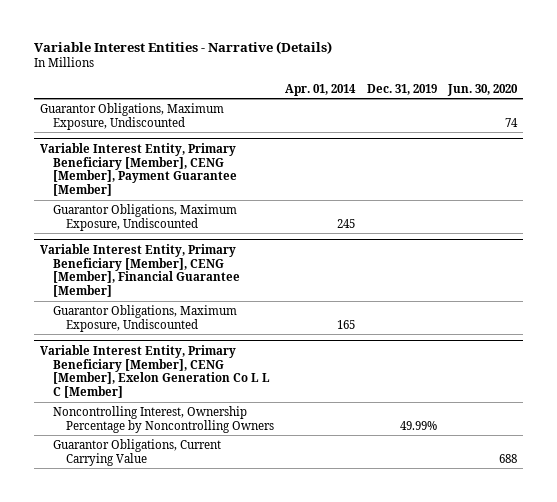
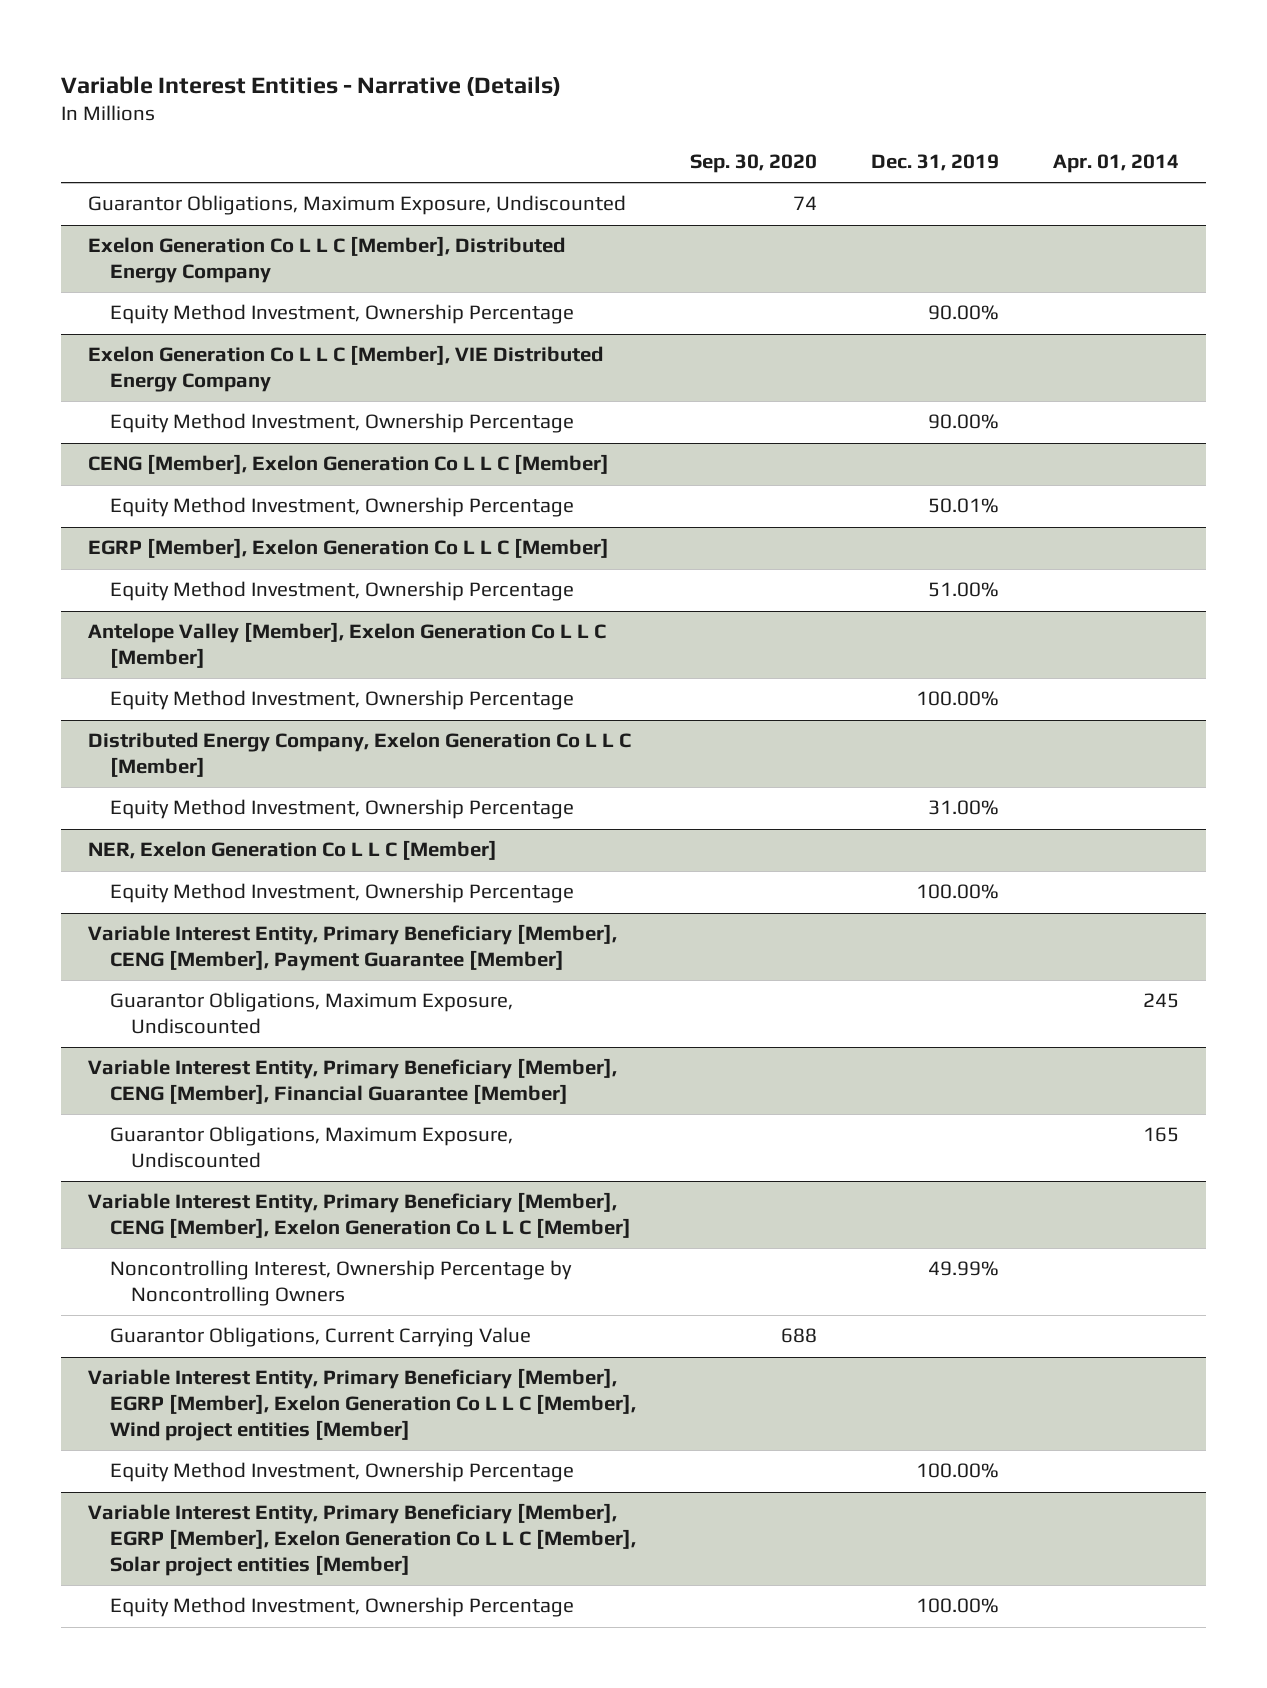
- | Apr. 01, 2014 | Dec. 31, 2019 | Jun. 30, 2020
+ | Sep. 30, 2020 | Dec. 31, 2019 | Apr. 01, 2014
+ Exelon Generation Co L L C [Member], Distributed Energy Company
+ Equity Method Investment, Ownership Percentage | | 90.00% |
+ Exelon Generation Co L L C [Member], VIE Distributed Energy Company
+ Equity Method Investment, Ownership Percentage | | 90.00% |
+ CENG [Member], Exelon Generation Co L L C [Member]
+ Equity Method Investment, Ownership Percentage | | 50.01% |
+ EGRP [Member], Exelon Generation Co L L C [Member]
+ Equity Method Investment, Ownership Percentage | | 51.00% |
+ Antelope Valley [Member], Exelon Generation Co L L C [Member]
+ Equity Method Investment, Ownership Percentage | | 100.00% |
+ Distributed Energy Company, Exelon Generation Co L L C [Member]
+ Equity Method Investment, Ownership Percentage | | 31.00% |
+ NER, Exelon Generation Co L L C [Member]
+ Equity Method Investment, Ownership Percentage | | 100.00% |
+ Variable Interest Entity, Primary Beneficiary [Member], EGRP [Member], Exelon Generation Co L L C [Member], Wind project entities [Member]
+ Equity Method Investment, Ownership Percentage | | 100.00% |
+ Variable Interest Entity, Primary Beneficiary [Member], EGRP [Member], Exelon Generation Co L L C [Member], Solar project entities [Member]
+ Equity Method Investment, Ownership Percentage | | 100.00% |

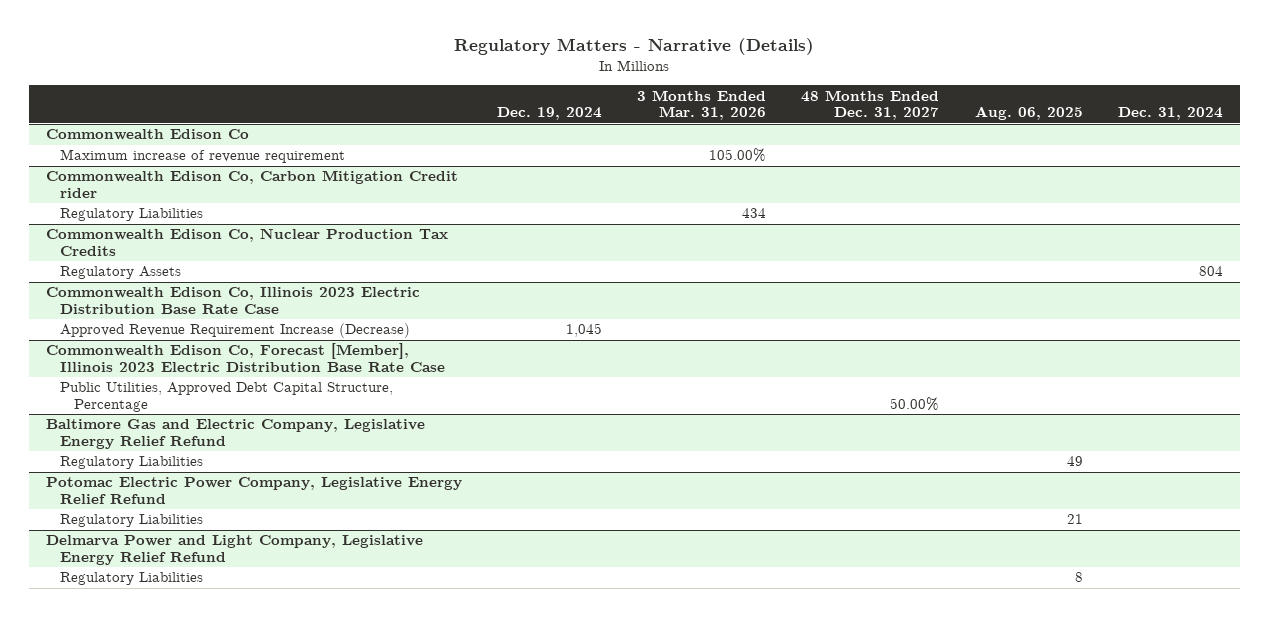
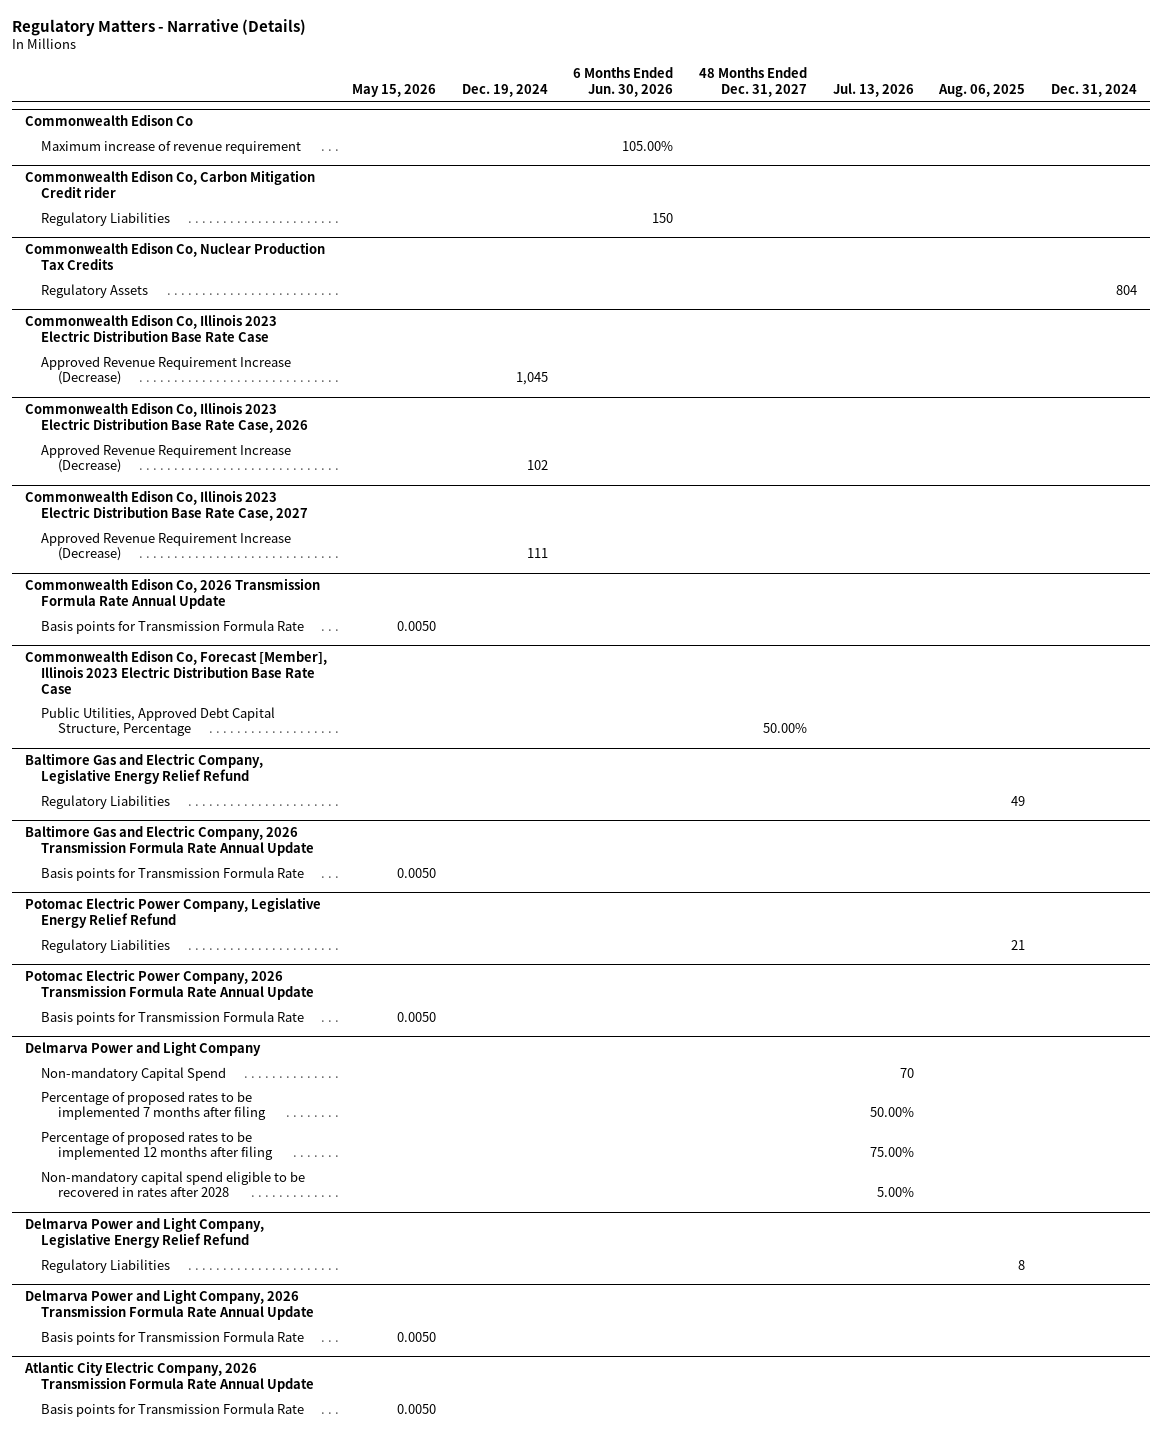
- | Dec. 19, 2024 | 3 Months Ended Mar. 31, 2026 | 48 Months Ended Dec. 31, 2027 | Aug. 06, 2025 | Dec. 31, 2024
+ | May 15, 2026 | Dec. 19, 2024 | 6 Months Ended Jun. 30, 2026 | 48 Months Ended Dec. 31, 2027 | Jul. 13, 2026 | Aug. 06, 2025 | Dec. 31, 2024
+ Commonwealth Edison Co, Illinois 2023 Electric Distribution Base Rate Case, 2026
+ Approved Revenue Requirement Increase (Decrease) | | 102 | | | | |
+ Commonwealth Edison Co, Illinois 2023 Electric Distribution Base Rate Case, 2027
+ Approved Revenue Requirement Increase (Decrease) | | 111 | | | | |
+ Commonwealth Edison Co, 2026 Transmission Formula Rate Annual Update
+ Basis points for Transmission Formula Rate | 0.0050 | | | | | |
+ Baltimore Gas and Electric Company, 2026 Transmission Formula Rate Annual Update
+ Basis points for Transmission Formula Rate | 0.0050 | | | | | |
+ Potomac Electric Power Company, 2026 Transmission Formula Rate Annual Update
+ Basis points for Transmission Formula Rate | 0.0050 | | | | | |
+ Delmarva Power and Light Company
+ Non-mandatory Capital Spend | | | | | 70 | |
+ Percentage of proposed rates to be implemented 7 months after filing | | | | | 50.00% | |
+ Percentage of proposed rates to be implemented 12 months after filing | | | | | 75.00% | |
+ Non-mandatory capital spend eligible to be recovered in rates after 2028 | | | | | 5.00% | |
+ Delmarva Power and Light Company, 2026 Transmission Formula Rate Annual Update
+ Basis points for Transmission Formula Rate | 0.0050 | | | | | |
+ Atlantic City Electric Company, 2026 Transmission Formula Rate Annual Update
+ Basis points for Transmission Formula Rate | 0.0050 | | | | | |

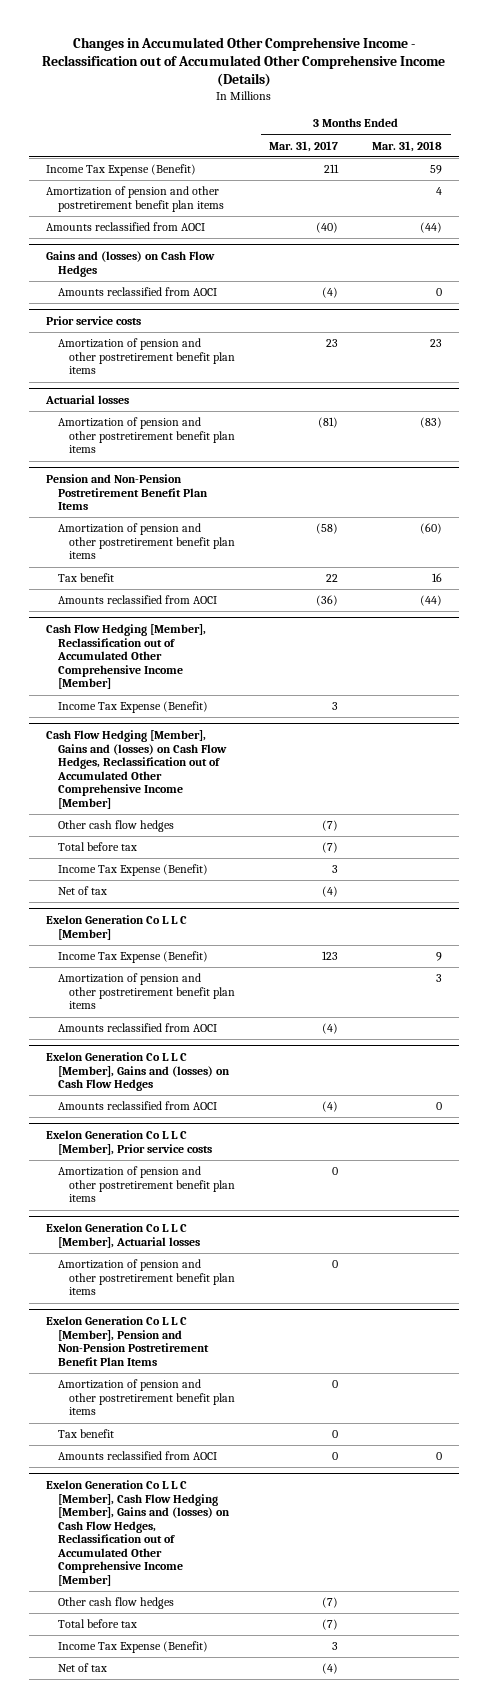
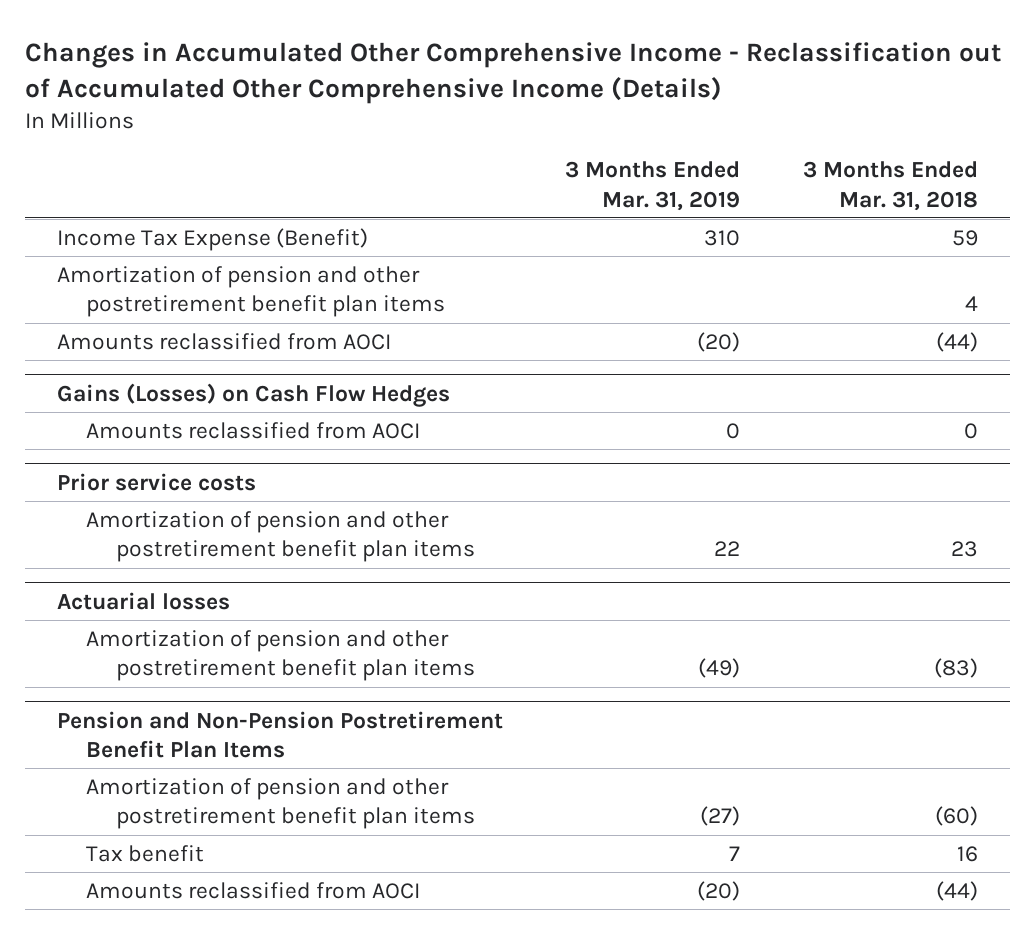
- | 3 Months Ended Mar. 31, 2017 | 3 Months Ended Mar. 31, 2018
+ | 3 Months Ended Mar. 31, 2019 | 3 Months Ended Mar. 31, 2018
- Gains and (losses) on Cash Flow Hedges
+ Gains (Losses) on Cash Flow Hedges
- Cash Flow Hedging [Member], Reclassification out of Accumulated Other Comprehensive Income [Member]
- Income Tax Expense (Benefit) | 3 |
- Cash Flow Hedging [Member], Gains and (losses) on Cash Flow Hedges, Reclassification out of Accumulated Other Comprehensive Income [Member]
- Other cash flow hedges | (7) |
- Total before tax | (7) |
- Income Tax Expense (Benefit) | 3 |
- Net of tax | (4) |
- Exelon Generation Co L L C [Member]
- Income Tax Expense (Benefit) | 123 | 9
- Amortization of pension and other postretirement benefit plan items | | 3
- Amounts reclassified from AOCI | (4) |
- Exelon Generation Co L L C [Member], Gains and (losses) on Cash Flow Hedges
- Amounts reclassified from AOCI | (4) | 0
- Exelon Generation Co L L C [Member], Prior service costs
- Amortization of pension and other postretirement benefit plan items | 0 |
- Exelon Generation Co L L C [Member], Actuarial losses
- Amortization of pension and other postretirement benefit plan items | 0 |
- Exelon Generation Co L L C [Member], Pension and Non-Pension Postretirement Benefit Plan Items
- Amortization of pension and other postretirement benefit plan items | 0 |
- Tax benefit | 0 |
- Amounts reclassified from AOCI | 0 | 0
- Exelon Generation Co L L C [Member], Cash Flow Hedging [Member], Gains and (losses) on Cash Flow Hedges, Reclassification out of Accumulated Other Comprehensive Income [Member]
- Other cash flow hedges | (7) |
- Total before tax | (7) |
- Income Tax Expense (Benefit) | 3 |
- Net of tax | (4) |

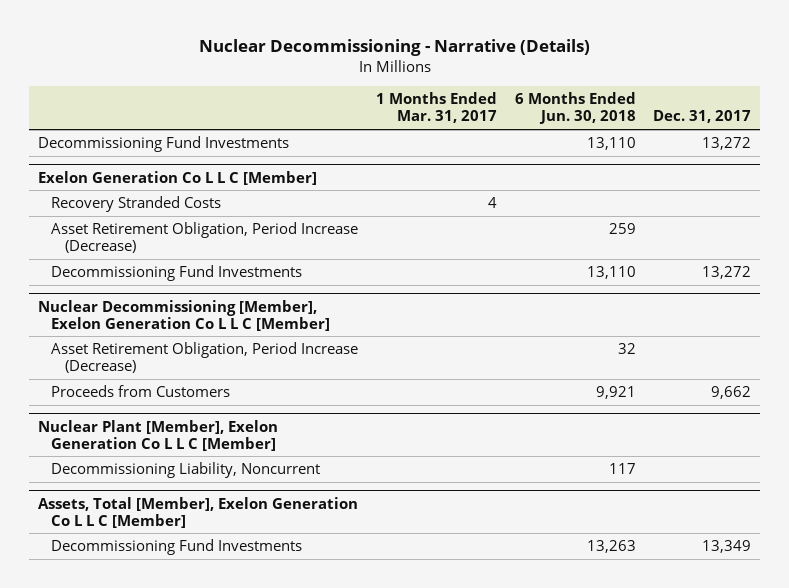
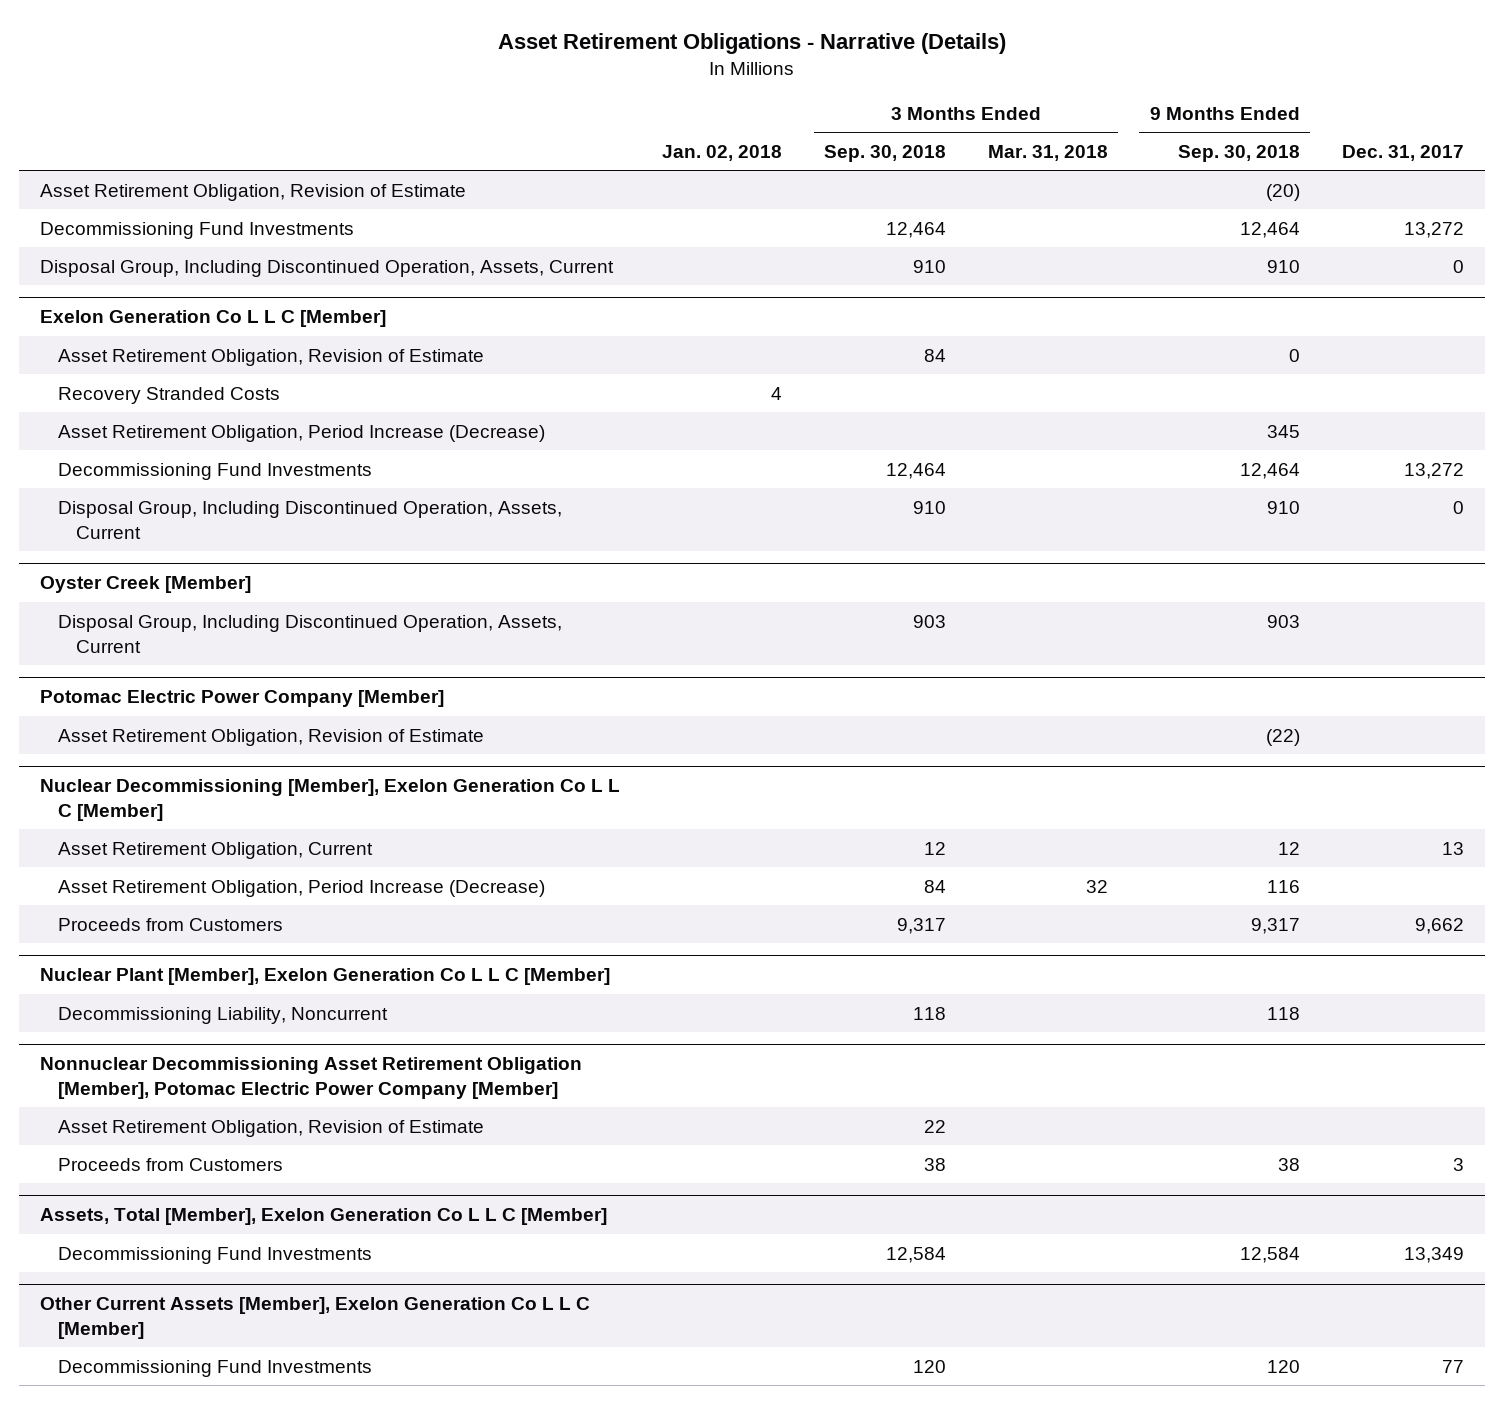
- Nuclear Decommissioning - Narrative (Details)
+ Asset Retirement Obligations - Narrative (Details)
- | 1 Months Ended Mar. 31, 2017 | 6 Months Ended Jun. 30, 2018 | Dec. 31, 2017
+ | Jan. 02, 2018 | 3 Months Ended Sep. 30, 2018 | 3 Months Ended Mar. 31, 2018 | 9 Months Ended Sep. 30, 2018 | Dec. 31, 2017
+ Asset Retirement Obligation, Revision of Estimate | | | | (20) |
+ Disposal Group, Including Discontinued Operation, Assets, Current | | 910 | | 910 | 0
@ Exelon Generation Co L L C [Member]
+ Asset Retirement Obligation, Revision of Estimate | | 84 | | 0 |
+ Disposal Group, Including Discontinued Operation, Assets, Current | | 910 | | 910 | 0
+ Oyster Creek [Member]
+ Disposal Group, Including Discontinued Operation, Assets, Current | | 903 | | 903 |
+ Potomac Electric Power Company [Member]
+ Asset Retirement Obligation, Revision of Estimate | | | | (22) |
@ Nuclear Decommissioning [Member], Exelon Generation Co L L C [Member]
+ Asset Retirement Obligation, Current | | 12 | | 12 | 13
+ Nonnuclear Decommissioning Asset Retirement Obligation [Member], Potomac Electric Power Company [Member]
+ Asset Retirement Obligation, Revision of Estimate | | 22 | | |
+ Proceeds from Customers | | 38 | | 38 | 3
+ Other Current Assets [Member], Exelon Generation Co L L C [Member]
+ Decommissioning Fund Investments | | 120 | | 120 | 77

